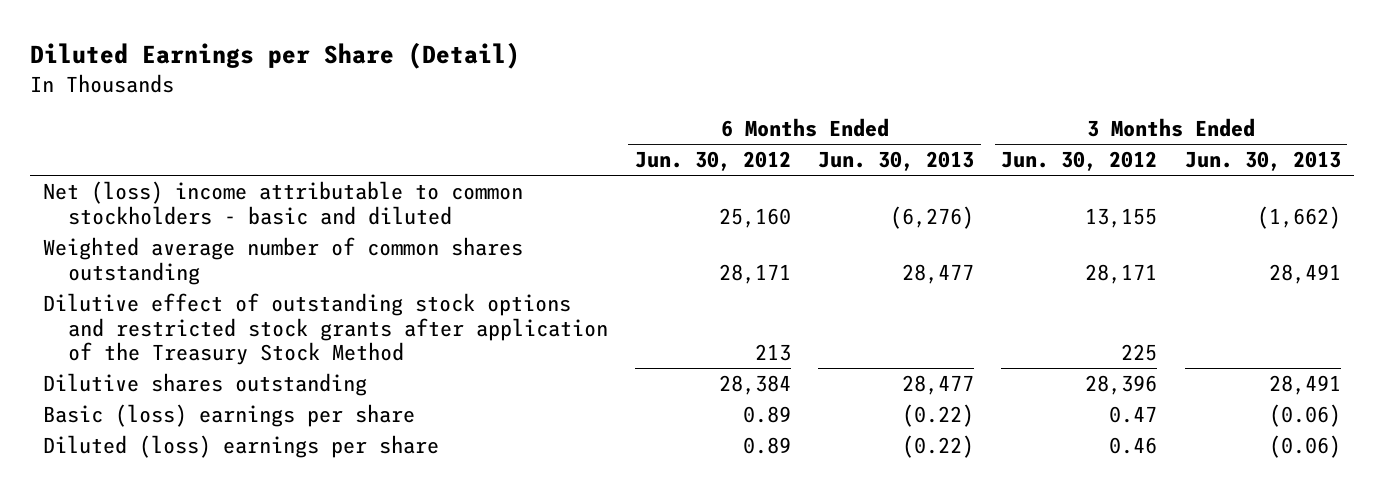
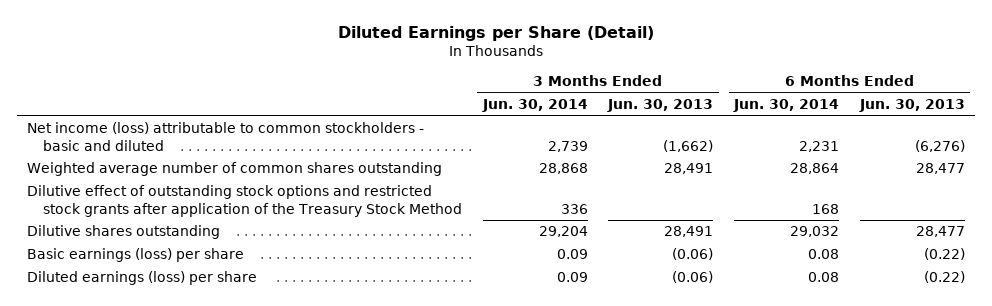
- | 6 Months Ended Jun. 30, 2012 | 6 Months Ended Jun. 30, 2013 | 3 Months Ended Jun. 30, 2012 | 3 Months Ended Jun. 30, 2013
+ | 3 Months Ended Jun. 30, 2014 | 3 Months Ended Jun. 30, 2013 | 6 Months Ended Jun. 30, 2014 | 6 Months Ended Jun. 30, 2013
- Net (loss) income attributable to common stockholders - basic and diluted | 25,160 | (6,276) | 13,155 | (1,662)
+ Net income (loss) attributable to common stockholders - basic and diluted | 2,739 | (1,662) | 2,231 | (6,276)
- Basic (loss) earnings per share | 0.89 | (0.22) | 0.47 | (0.06)
- Diluted (loss) earnings per share | 0.89 | (0.22) | 0.46 | (0.06)
+ Basic earnings (loss) per share | 0.09 | (0.06) | 0.08 | (0.22)
+ Diluted earnings (loss) per share | 0.09 | (0.06) | 0.08 | (0.22)

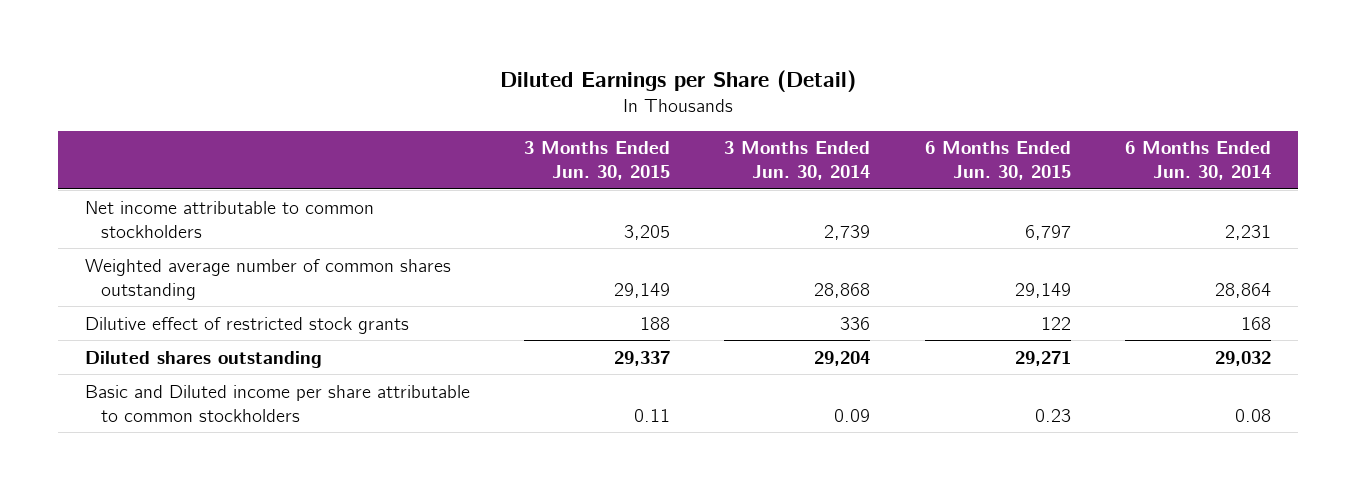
- | 3 Months Ended Jun. 30, 2014 | 3 Months Ended Jun. 30, 2013 | 6 Months Ended Jun. 30, 2014 | 6 Months Ended Jun. 30, 2013
+ | 3 Months Ended Jun. 30, 2015 | 3 Months Ended Jun. 30, 2014 | 6 Months Ended Jun. 30, 2015 | 6 Months Ended Jun. 30, 2014
- Net income (loss) attributable to common stockholders - basic and diluted | 2,739 | (1,662) | 2,231 | (6,276)
+ Net income attributable to common stockholders | 3,205 | 2,739 | 6,797 | 2,231
- Dilutive effect of outstanding stock options and restricted stock grants after application of the Treasury Stock Method | 336 | | 168 |
- Dilutive shares outstanding | 29,204 | 28,491 | 29,032 | 28,477
- Basic earnings (loss) per share | 0.09 | (0.06) | 0.08 | (0.22)
- Diluted earnings (loss) per share | 0.09 | (0.06) | 0.08 | (0.22)
+ Dilutive effect of restricted stock grants | 188 | 336 | 122 | 168
+ Diluted shares outstanding | 29,337 | 29,204 | 29,271 | 29,032
+ Basic and Diluted income per share attributable to common stockholders | 0.11 | 0.09 | 0.23 | 0.08

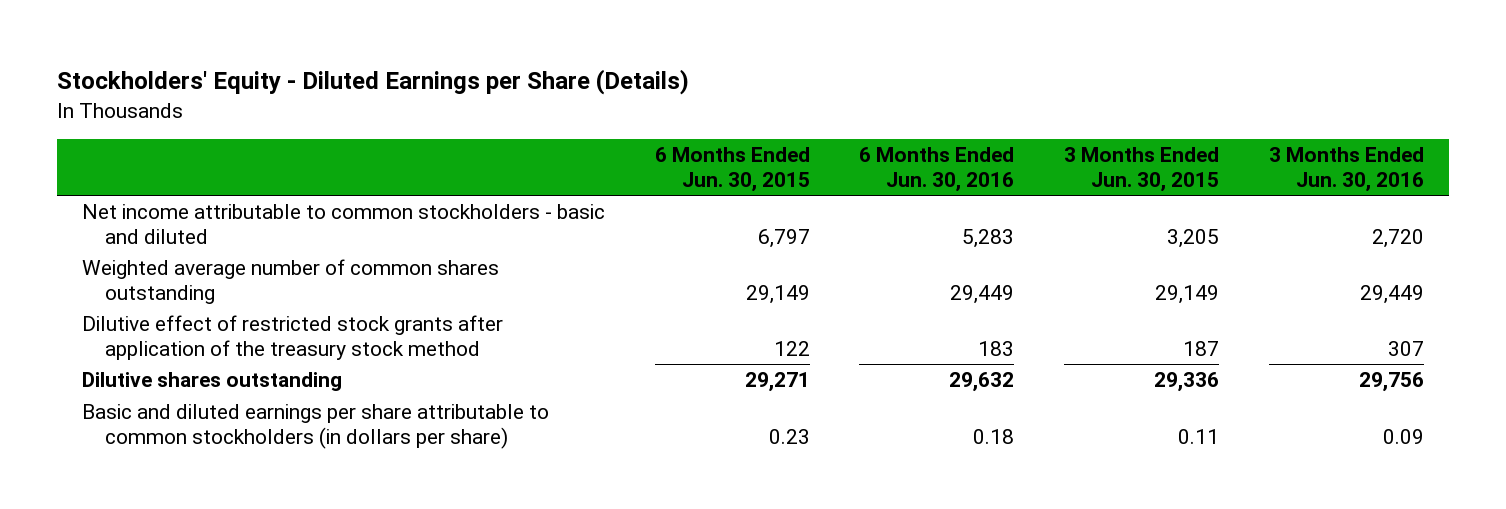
- Diluted Earnings per Share (Detail)
+ Stockholders' Equity - Diluted Earnings per Share (Details)
- | 3 Months Ended Jun. 30, 2015 | 3 Months Ended Jun. 30, 2014 | 6 Months Ended Jun. 30, 2015 | 6 Months Ended Jun. 30, 2014
+ | 6 Months Ended Jun. 30, 2015 | 6 Months Ended Jun. 30, 2016 | 3 Months Ended Jun. 30, 2015 | 3 Months Ended Jun. 30, 2016
- Net income attributable to common stockholders | 3,205 | 2,739 | 6,797 | 2,231
+ Net income attributable to common stockholders - basic and diluted | 6,797 | 5,283 | 3,205 | 2,720
- Dilutive effect of restricted stock grants | 188 | 336 | 122 | 168
- Diluted shares outstanding | 29,337 | 29,204 | 29,271 | 29,032
- Basic and Diluted income per share attributable to common stockholders | 0.11 | 0.09 | 0.23 | 0.08
+ Dilutive effect of restricted stock grants after application of the treasury stock method | 122 | 183 | 187 | 307
+ Dilutive shares outstanding | 29,271 | 29,632 | 29,336 | 29,756
+ Basic and diluted earnings per share attributable to common stockholders (in dollars per share) | 0.23 | 0.18 | 0.11 | 0.09

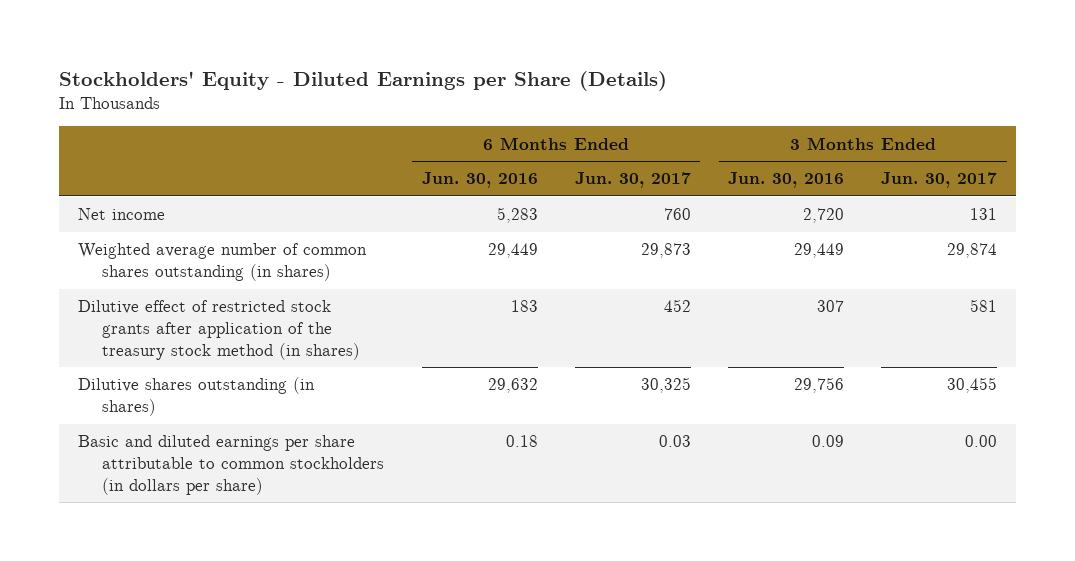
- | 6 Months Ended Jun. 30, 2015 | 6 Months Ended Jun. 30, 2016 | 3 Months Ended Jun. 30, 2015 | 3 Months Ended Jun. 30, 2016
+ | 6 Months Ended Jun. 30, 2016 | 6 Months Ended Jun. 30, 2017 | 3 Months Ended Jun. 30, 2016 | 3 Months Ended Jun. 30, 2017
- Net income attributable to common stockholders - basic and diluted | 6,797 | 5,283 | 3,205 | 2,720
- Weighted average number of common shares outstanding | 29,149 | 29,449 | 29,149 | 29,449
- Dilutive effect of restricted stock grants after application of the treasury stock method | 122 | 183 | 187 | 307
- Dilutive shares outstanding | 29,271 | 29,632 | 29,336 | 29,756
+ Net income | 5,283 | 760 | 2,720 | 131
+ Weighted average number of common shares outstanding (in shares) | 29,449 | 29,873 | 29,449 | 29,874
+ Dilutive effect of restricted stock grants after application of the treasury stock method (in shares) | 183 | 452 | 307 | 581
+ Dilutive shares outstanding (in shares) | 29,632 | 30,325 | 29,756 | 30,455

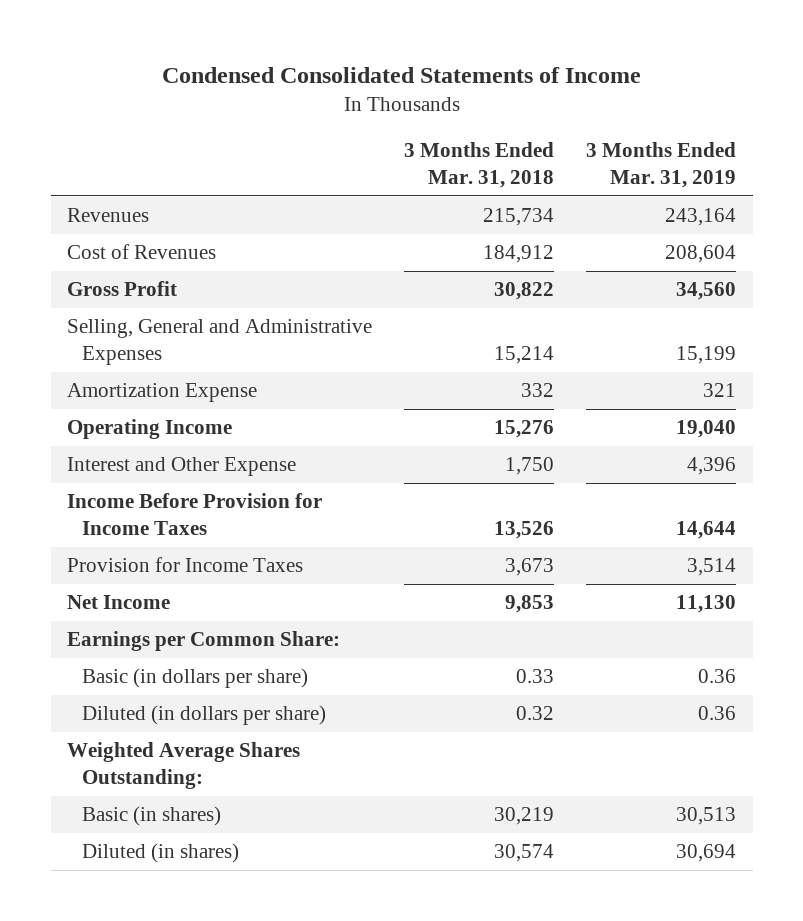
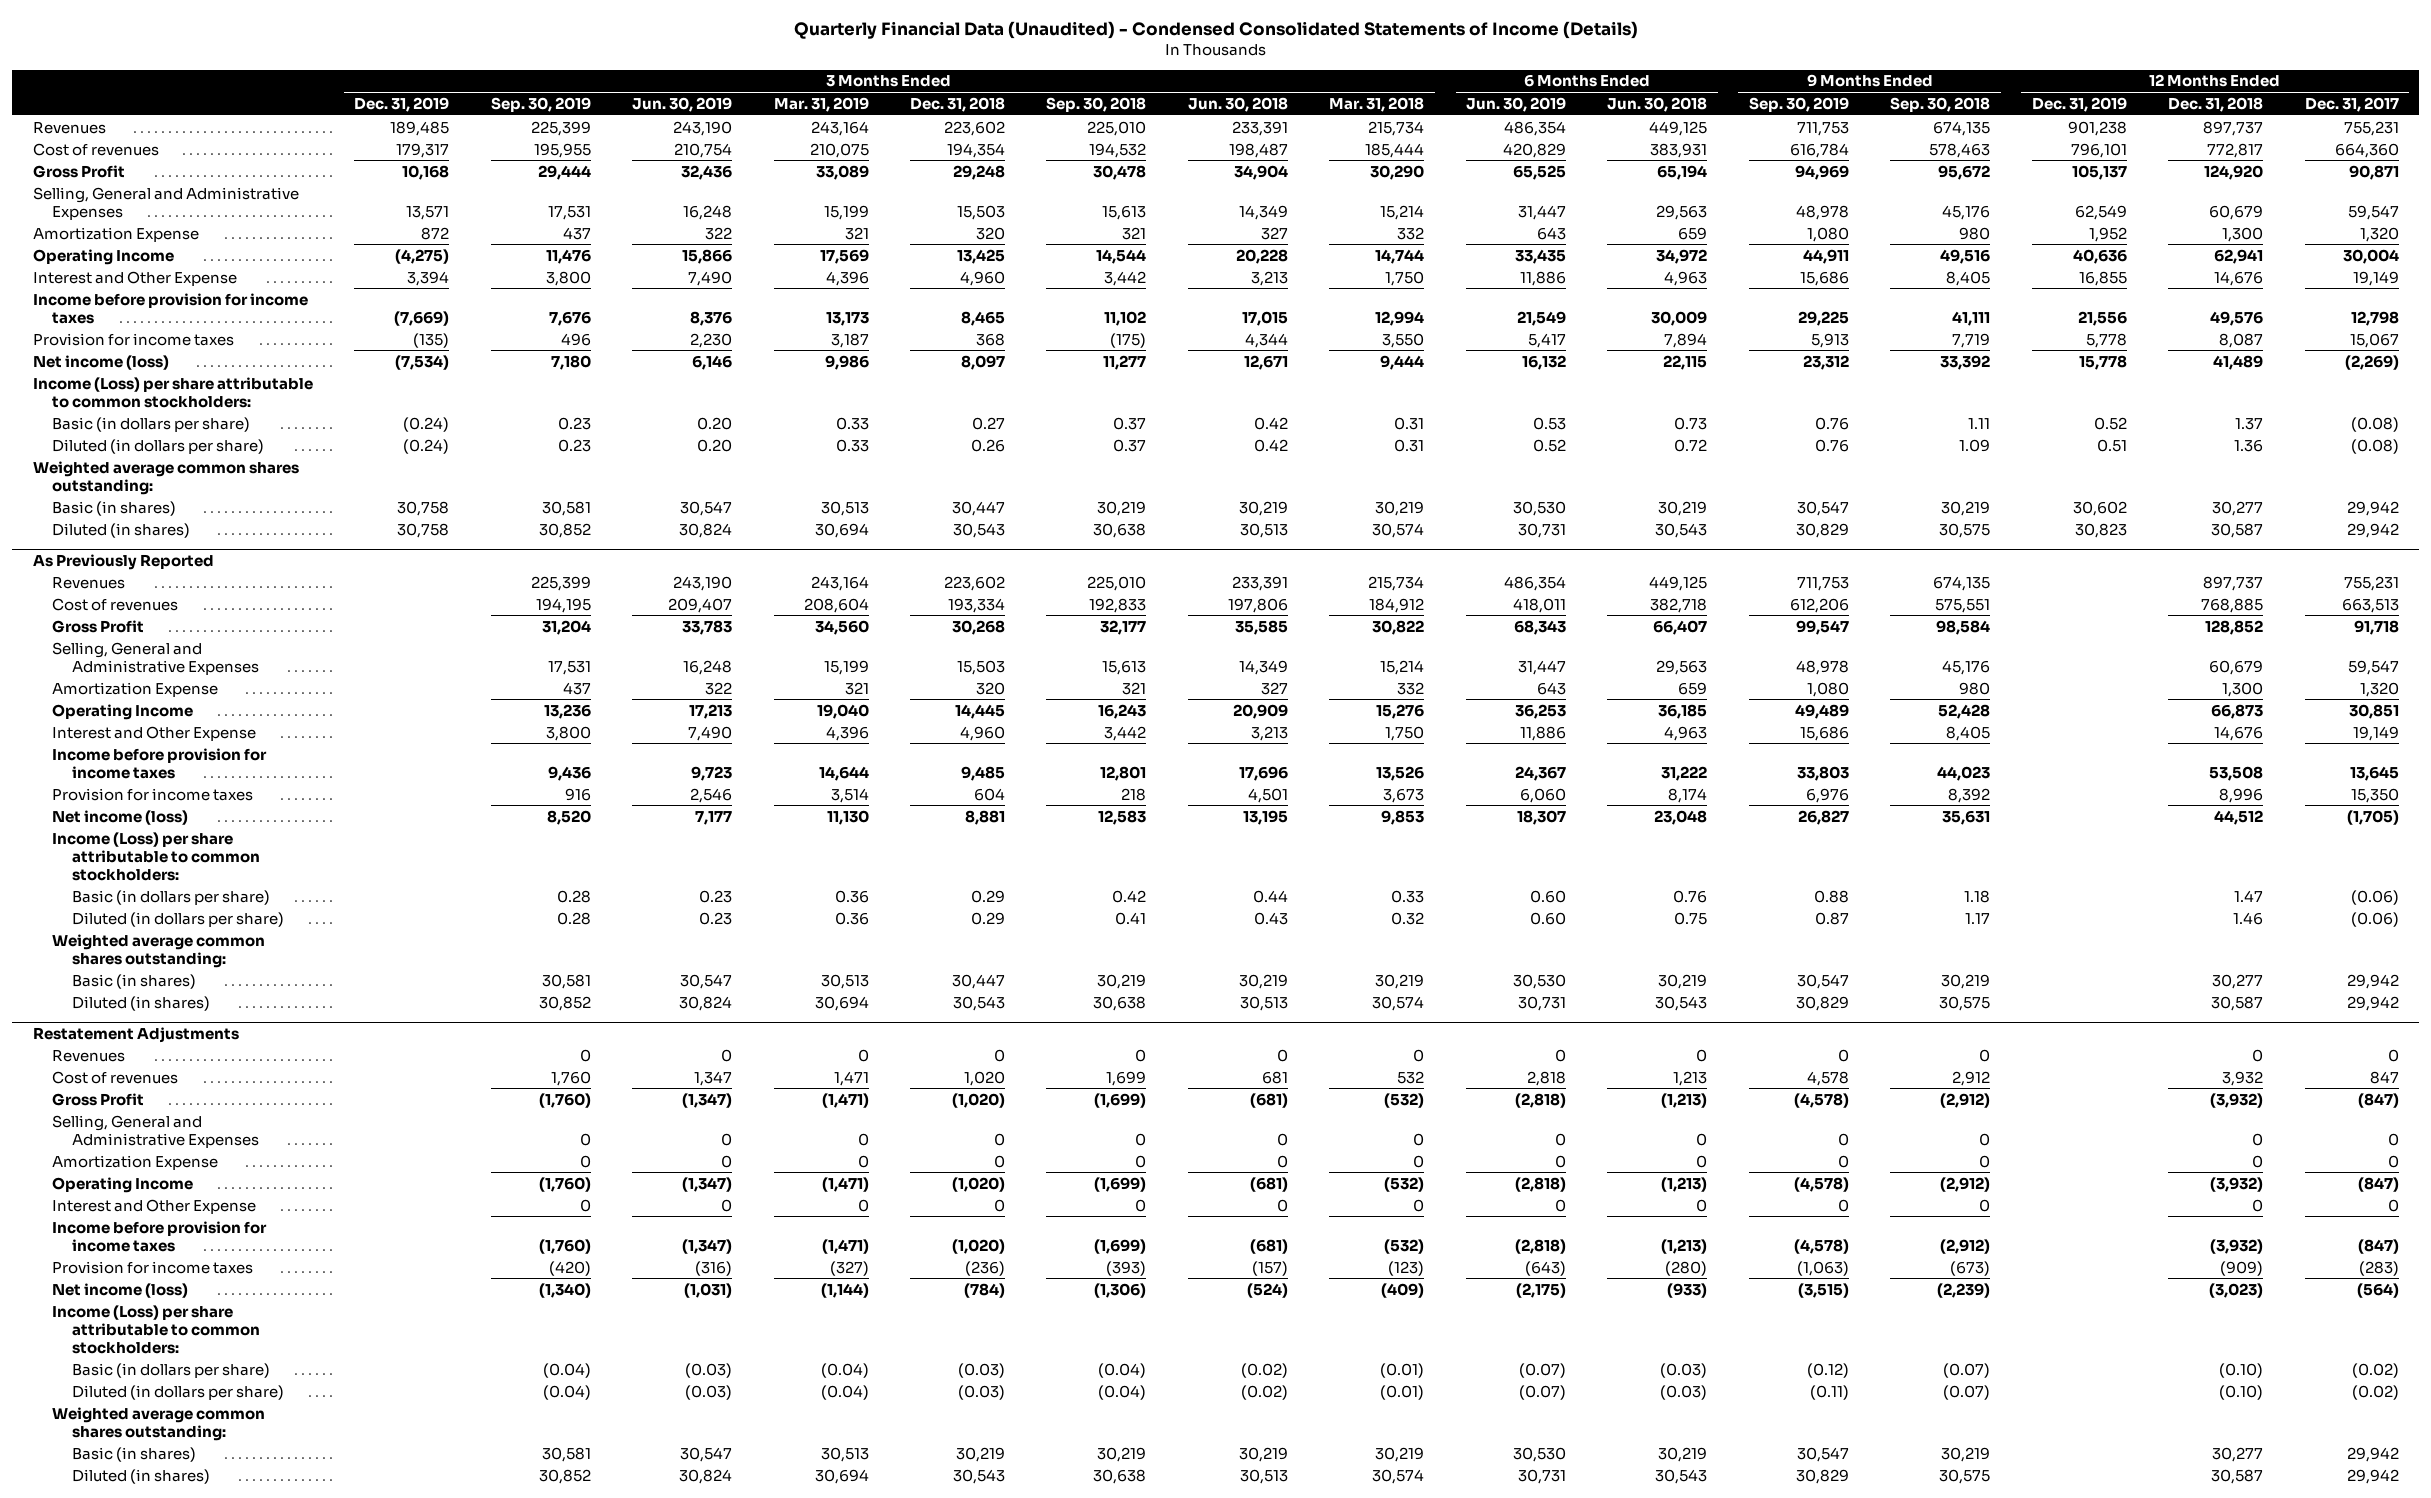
- Condensed Consolidated Statements of Income
+ Quarterly Financial Data (Unaudited) - Condensed Consolidated Statements of Income (Details)
- | 3 Months Ended Mar. 31, 2018 | 3 Months Ended Mar. 31, 2019
+ | 3 Months Ended Dec. 31, 2019 | 3 Months Ended Sep. 30, 2019 | 3 Months Ended Jun. 30, 2019 | 3 Months Ended Mar. 31, 2019 | 3 Months Ended Dec. 31, 2018 | 3 Months Ended Sep. 30, 2018 | 3 Months Ended Jun. 30, 2018 | 3 Months Ended Mar. 31, 2018 | 6 Months Ended Jun. 30, 2019 | 6 Months Ended Jun. 30, 2018 | 9 Months Ended Sep. 30, 2019 | 9 Months Ended Sep. 30, 2018 | 12 Months Ended Dec. 31, 2019 | 12 Months Ended Dec. 31, 2018 | 12 Months Ended Dec. 31, 2017
- Cost of Revenues | 184,912 | 208,604
+ Cost of revenues | 179,317 | 195,955 | 210,754 | 210,075 | 194,354 | 194,532 | 198,487 | 185,444 | 420,829 | 383,931 | 616,784 | 578,463 | 796,101 | 772,817 | 664,360
+ Gross Profit | 10,168 | 29,444 | 32,436 | 33,089 | 29,248 | 30,478 | 34,904 | 30,290 | 65,525 | 65,194 | 94,969 | 95,672 | 105,137 | 124,920 | 90,871
+ Selling, General and Administrative Expenses | 13,571 | 17,531 | 16,248 | 15,199 | 15,503 | 15,613 | 14,349 | 15,214 | 31,447 | 29,563 | 48,978 | 45,176 | 62,549 | 60,679 | 59,547
+ Amortization Expense | 872 | 437 | 322 | 321 | 320 | 321 | 327 | 332 | 643 | 659 | 1,080 | 980 | 1,952 | 1,300 | 1,320
+ Operating Income | (4,275) | 11,476 | 15,866 | 17,569 | 13,425 | 14,544 | 20,228 | 14,744 | 33,435 | 34,972 | 44,911 | 49,516 | 40,636 | 62,941 | 30,004
+ Interest and Other Expense | 3,394 | 3,800 | 7,490 | 4,396 | 4,960 | 3,442 | 3,213 | 1,750 | 11,886 | 4,963 | 15,686 | 8,405 | 16,855 | 14,676 | 19,149
+ Income before provision for income taxes | (7,669) | 7,676 | 8,376 | 13,173 | 8,465 | 11,102 | 17,015 | 12,994 | 21,549 | 30,009 | 29,225 | 41,111 | 21,556 | 49,576 | 12,798
+ Provision for income taxes | (135) | 496 | 2,230 | 3,187 | 368 | (175) | 4,344 | 3,550 | 5,417 | 7,894 | 5,913 | 7,719 | 5,778 | 8,087 | 15,067
+ Net income (loss) | (7,534) | 7,180 | 6,146 | 9,986 | 8,097 | 11,277 | 12,671 | 9,444 | 16,132 | 22,115 | 23,312 | 33,392 | 15,778 | 41,489 | (2,269)
+ Income (Loss) per share attributable to common stockholders:
+ Basic (in dollars per share) | (0.24) | 0.23 | 0.20 | 0.33 | 0.27 | 0.37 | 0.42 | 0.31 | 0.53 | 0.73 | 0.76 | 1.11 | 0.52 | 1.37 | (0.08)
+ Diluted (in dollars per share) | (0.24) | 0.23 | 0.20 | 0.33 | 0.26 | 0.37 | 0.42 | 0.31 | 0.52 | 0.72 | 0.76 | 1.09 | 0.51 | 1.36 | (0.08)
+ Weighted average common shares outstanding:
+ Basic (in shares) | 30,758 | 30,581 | 30,547 | 30,513 | 30,447 | 30,219 | 30,219 | 30,219 | 30,530 | 30,219 | 30,547 | 30,219 | 30,602 | 30,277 | 29,942
+ Diluted (in shares) | 30,758 | 30,852 | 30,824 | 30,694 | 30,543 | 30,638 | 30,513 | 30,574 | 30,731 | 30,543 | 30,829 | 30,575 | 30,823 | 30,587 | 29,942
+ As Previously Reported
+ Revenues | | 225,399 | 243,190 | 243,164 | 223,602 | 225,010 | 233,391 | 215,734 | 486,354 | 449,125 | 711,753 | 674,135 | | 897,737 | 755,231
+ Cost of revenues | | 194,195 | 209,407 | 208,604 | 193,334 | 192,833 | 197,806 | 184,912 | 418,011 | 382,718 | 612,206 | 575,551 | | 768,885 | 663,513
- Income Before Provision for Income Taxes | 13,526 | 14,644
- Provision for Income Taxes | 3,673 | 3,514
- Net Income | 9,853 | 11,130
- Earnings per Common Share:
+ Income before provision for income taxes | | 9,436 | 9,723 | 14,644 | 9,485 | 12,801 | 17,696 | 13,526 | 24,367 | 31,222 | 33,803 | 44,023 | | 53,508 | 13,645
+ Provision for income taxes | | 916 | 2,546 | 3,514 | 604 | 218 | 4,501 | 3,673 | 6,060 | 8,174 | 6,976 | 8,392 | | 8,996 | 15,350
+ Net income (loss) | | 8,520 | 7,177 | 11,130 | 8,881 | 12,583 | 13,195 | 9,853 | 18,307 | 23,048 | 26,827 | 35,631 | | 44,512 | (1,705)
+ Income (Loss) per share attributable to common stockholders:
- Weighted Average Shares Outstanding:
+ Weighted average common shares outstanding:
+ Restatement Adjustments
+ Revenues | | 0 | 0 | 0 | 0 | 0 | 0 | 0 | 0 | 0 | 0 | 0 | | 0 | 0
+ Cost of revenues | | 1,760 | 1,347 | 1,471 | 1,020 | 1,699 | 681 | 532 | 2,818 | 1,213 | 4,578 | 2,912 | | 3,932 | 847
+ Gross Profit | | (1,760) | (1,347) | (1,471) | (1,020) | (1,699) | (681) | (532) | (2,818) | (1,213) | (4,578) | (2,912) | | (3,932) | (847)
+ Selling, General and Administrative Expenses | | 0 | 0 | 0 | 0 | 0 | 0 | 0 | 0 | 0 | 0 | 0 | | 0 | 0
+ Amortization Expense | | 0 | 0 | 0 | 0 | 0 | 0 | 0 | 0 | 0 | 0 | 0 | | 0 | 0
+ Operating Income | | (1,760) | (1,347) | (1,471) | (1,020) | (1,699) | (681) | (532) | (2,818) | (1,213) | (4,578) | (2,912) | | (3,932) | (847)
+ Interest and Other Expense | | 0 | 0 | 0 | 0 | 0 | 0 | 0 | 0 | 0 | 0 | 0 | | 0 | 0
+ Income before provision for income taxes | | (1,760) | (1,347) | (1,471) | (1,020) | (1,699) | (681) | (532) | (2,818) | (1,213) | (4,578) | (2,912) | | (3,932) | (847)
+ Provision for income taxes | | (420) | (316) | (327) | (236) | (393) | (157) | (123) | (643) | (280) | (1,063) | (673) | | (909) | (283)
+ Net income (loss) | | (1,340) | (1,031) | (1,144) | (784) | (1,306) | (524) | (409) | (2,175) | (933) | (3,515) | (2,239) | | (3,023) | (564)
+ Income (Loss) per share attributable to common stockholders:
+ Basic (in dollars per share) | | (0.04) | (0.03) | (0.04) | (0.03) | (0.04) | (0.02) | (0.01) | (0.07) | (0.03) | (0.12) | (0.07) | | (0.10) | (0.02)
+ Diluted (in dollars per share) | | (0.04) | (0.03) | (0.04) | (0.03) | (0.04) | (0.02) | (0.01) | (0.07) | (0.03) | (0.11) | (0.07) | | (0.10) | (0.02)
+ Weighted average common shares outstanding:
+ Basic (in shares) | | 30,581 | 30,547 | 30,513 | 30,219 | 30,219 | 30,219 | 30,219 | 30,530 | 30,219 | 30,547 | 30,219 | | 30,277 | 29,942
+ Diluted (in shares) | | 30,852 | 30,824 | 30,694 | 30,543 | 30,638 | 30,513 | 30,574 | 30,731 | 30,543 | 30,829 | 30,575 | | 30,587 | 29,942

